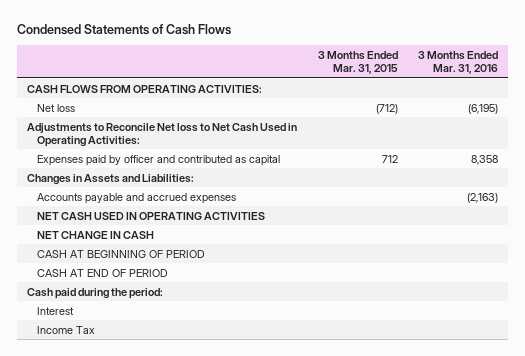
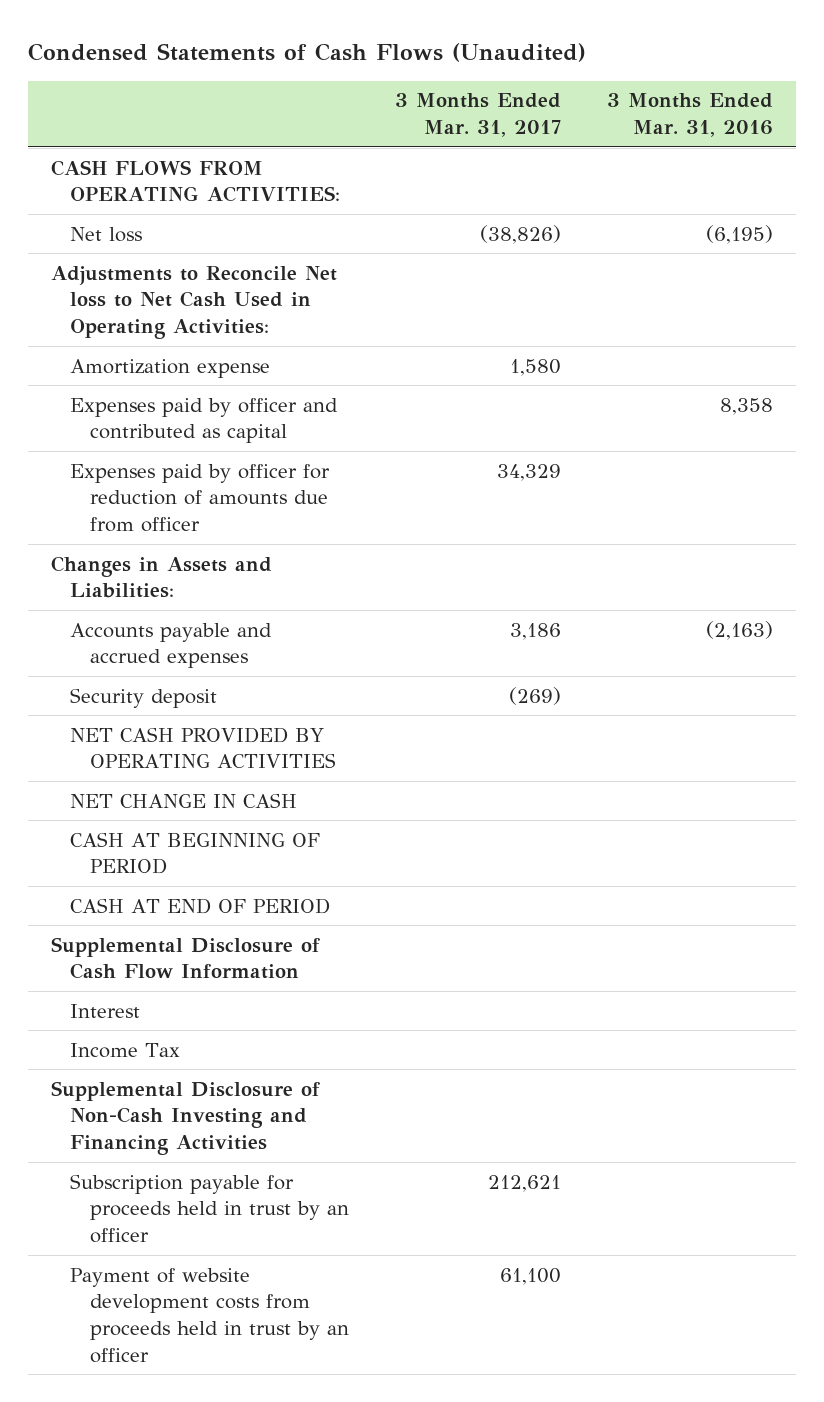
- Condensed Statements of Cash Flows
+ Condensed Statements of Cash Flows (Unaudited)
- | 3 Months Ended Mar. 31, 2015 | 3 Months Ended Mar. 31, 2016
+ | 3 Months Ended Mar. 31, 2017 | 3 Months Ended Mar. 31, 2016
+ Amortization expense | 1,580 |
+ Expenses paid by officer for reduction of amounts due from officer | 34,329 |
- NET CASH USED IN OPERATING ACTIVITIES
+ Security deposit | (269) |
+ NET CASH PROVIDED BY OPERATING ACTIVITIES
- Cash paid during the period:
+ Supplemental Disclosure of Cash Flow Information
+ Supplemental Disclosure of Non-Cash Investing and Financing Activities
+ Subscription payable for proceeds held in trust by an officer | 212,621 |
+ Payment of website development costs from proceeds held in trust by an officer | 61,100 |

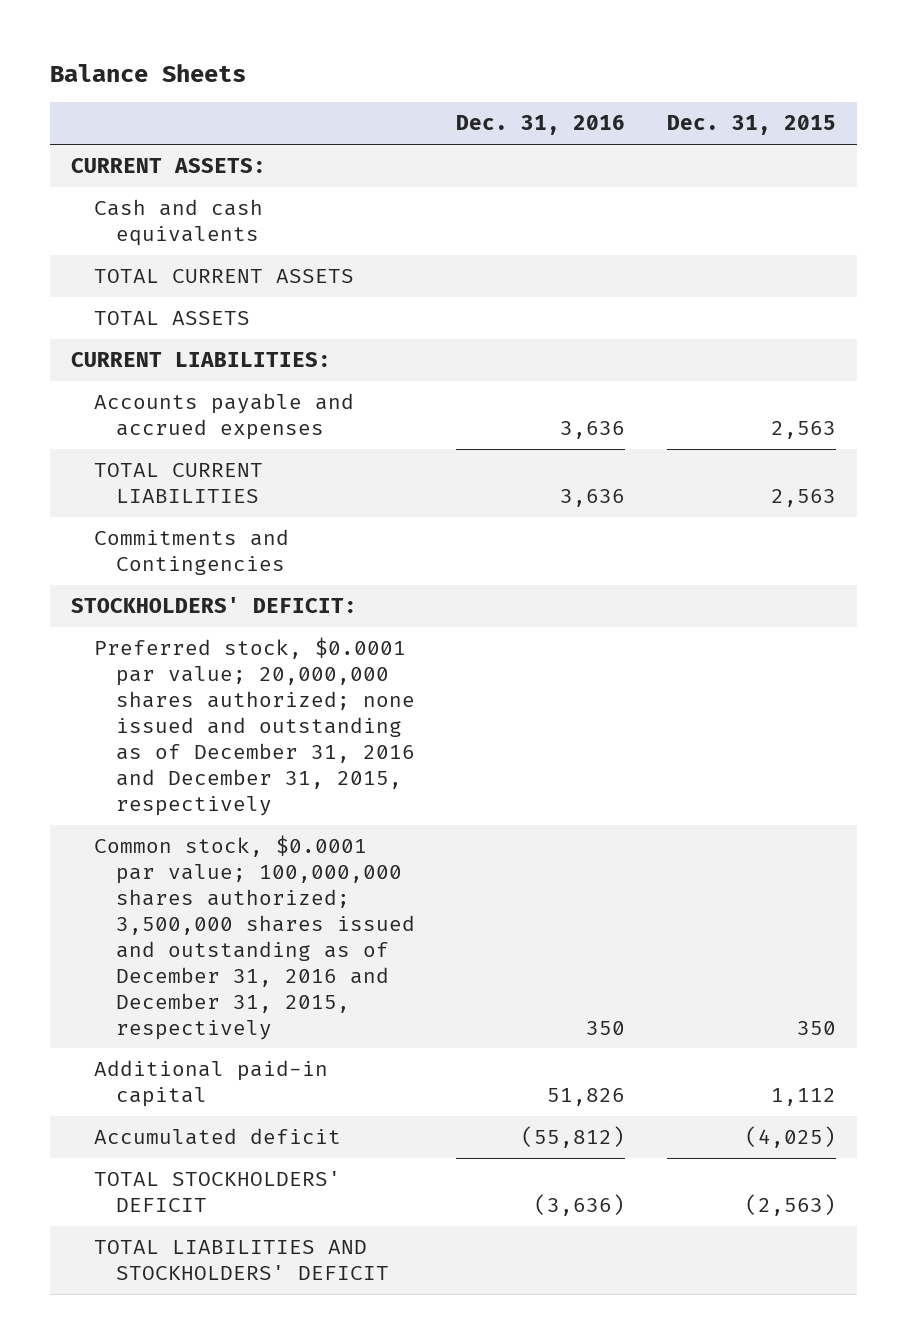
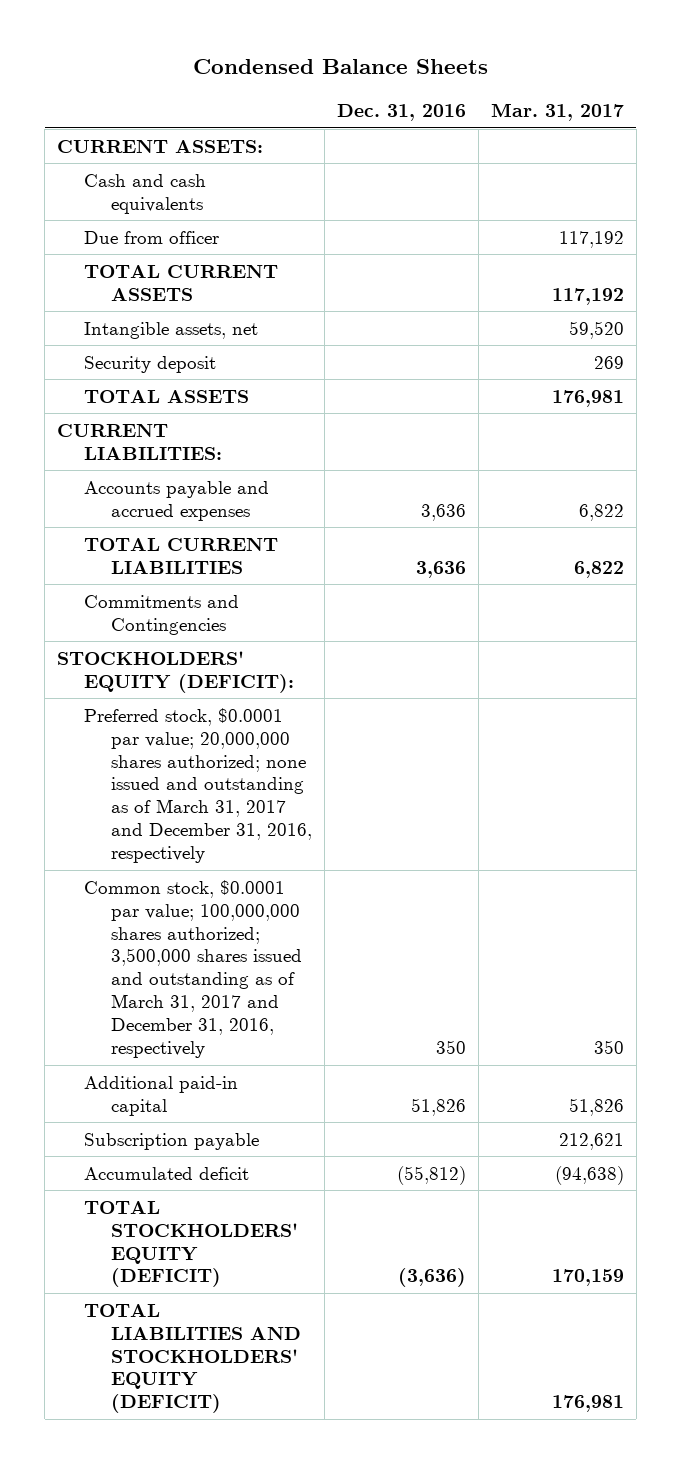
- Balance Sheets
+ Condensed Balance Sheets
- | Dec. 31, 2016 | Dec. 31, 2015
+ | Dec. 31, 2016 | Mar. 31, 2017
+ Due from officer | | 117,192
+ Intangible assets, net | | 59,520
+ Security deposit | | 269
- STOCKHOLDERS' DEFICIT:
- Preferred stock, $0.0001 par value; 20,000,000 shares authorized; none issued and outstanding as of December 31, 2016 and December 31, 2015, respectively
- Common stock, $0.0001 par value; 100,000,000 shares authorized; 3,500,000 shares issued and outstanding as of December 31, 2016 and December 31, 2015, respectively | 350 | 350
+ STOCKHOLDERS' EQUITY (DEFICIT):
+ Preferred stock, $0.0001 par value; 20,000,000 shares authorized; none issued and outstanding as of March 31, 2017 and December 31, 2016, respectively
+ Common stock, $0.0001 par value; 100,000,000 shares authorized; 3,500,000 shares issued and outstanding as of March 31, 2017 and December 31, 2016, respectively | 350 | 350
+ Subscription payable | | 212,621
- TOTAL STOCKHOLDERS' DEFICIT | (3,636) | (2,563)
- TOTAL LIABILITIES AND STOCKHOLDERS' DEFICIT
+ TOTAL STOCKHOLDERS' EQUITY (DEFICIT) | (3,636) | 170,159
+ TOTAL LIABILITIES AND STOCKHOLDERS' EQUITY (DEFICIT) | | 176,981

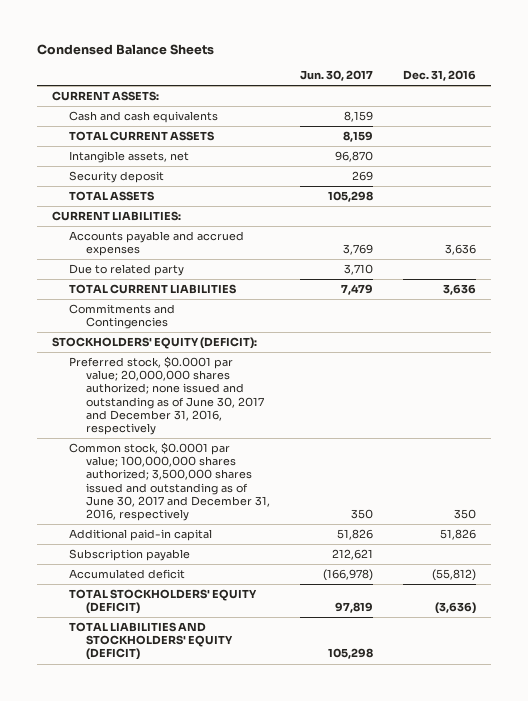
- | Dec. 31, 2016 | Mar. 31, 2017
+ | Jun. 30, 2017 | Dec. 31, 2016
- Due from officer | | 117,192
+ Due to related party | 3,710 |
- Preferred stock, $0.0001 par value; 20,000,000 shares authorized; none issued and outstanding as of March 31, 2017 and December 31, 2016, respectively
- Common stock, $0.0001 par value; 100,000,000 shares authorized; 3,500,000 shares issued and outstanding as of March 31, 2017 and December 31, 2016, respectively | 350 | 350
+ Preferred stock, $0.0001 par value; 20,000,000 shares authorized; none issued and outstanding as of June 30, 2017 and December 31, 2016, respectively
+ Common stock, $0.0001 par value; 100,000,000 shares authorized; 3,500,000 shares issued and outstanding as of June 30, 2017 and December 31, 2016, respectively | 350 | 350

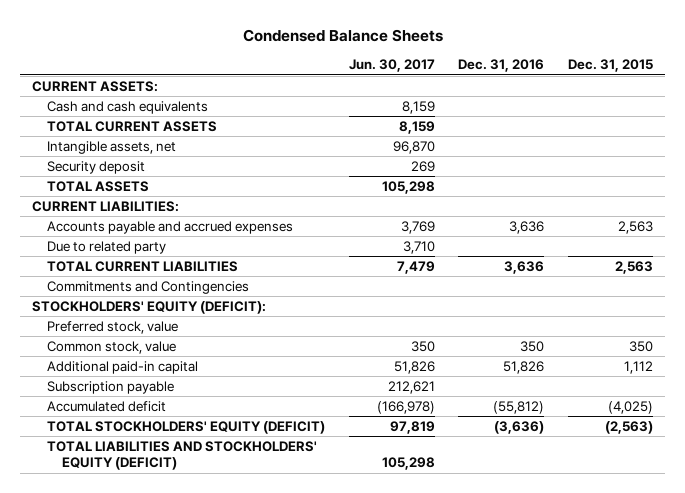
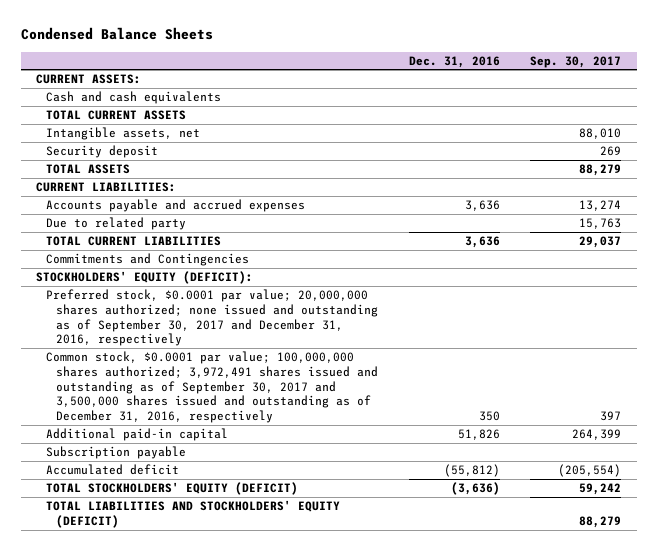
- | Jun. 30, 2017 | Dec. 31, 2016 | Dec. 31, 2015
+ | Dec. 31, 2016 | Sep. 30, 2017
- Preferred stock, value
- Common stock, value | 350 | 350 | 350
+ Preferred stock, $0.0001 par value; 20,000,000 shares authorized; none issued and outstanding as of September 30, 2017 and December 31, 2016, respectively
+ Common stock, $0.0001 par value; 100,000,000 shares authorized; 3,972,491 shares issued and outstanding as of September 30, 2017 and 3,500,000 shares issued and outstanding as of December 31, 2016, respectively | 350 | 397

